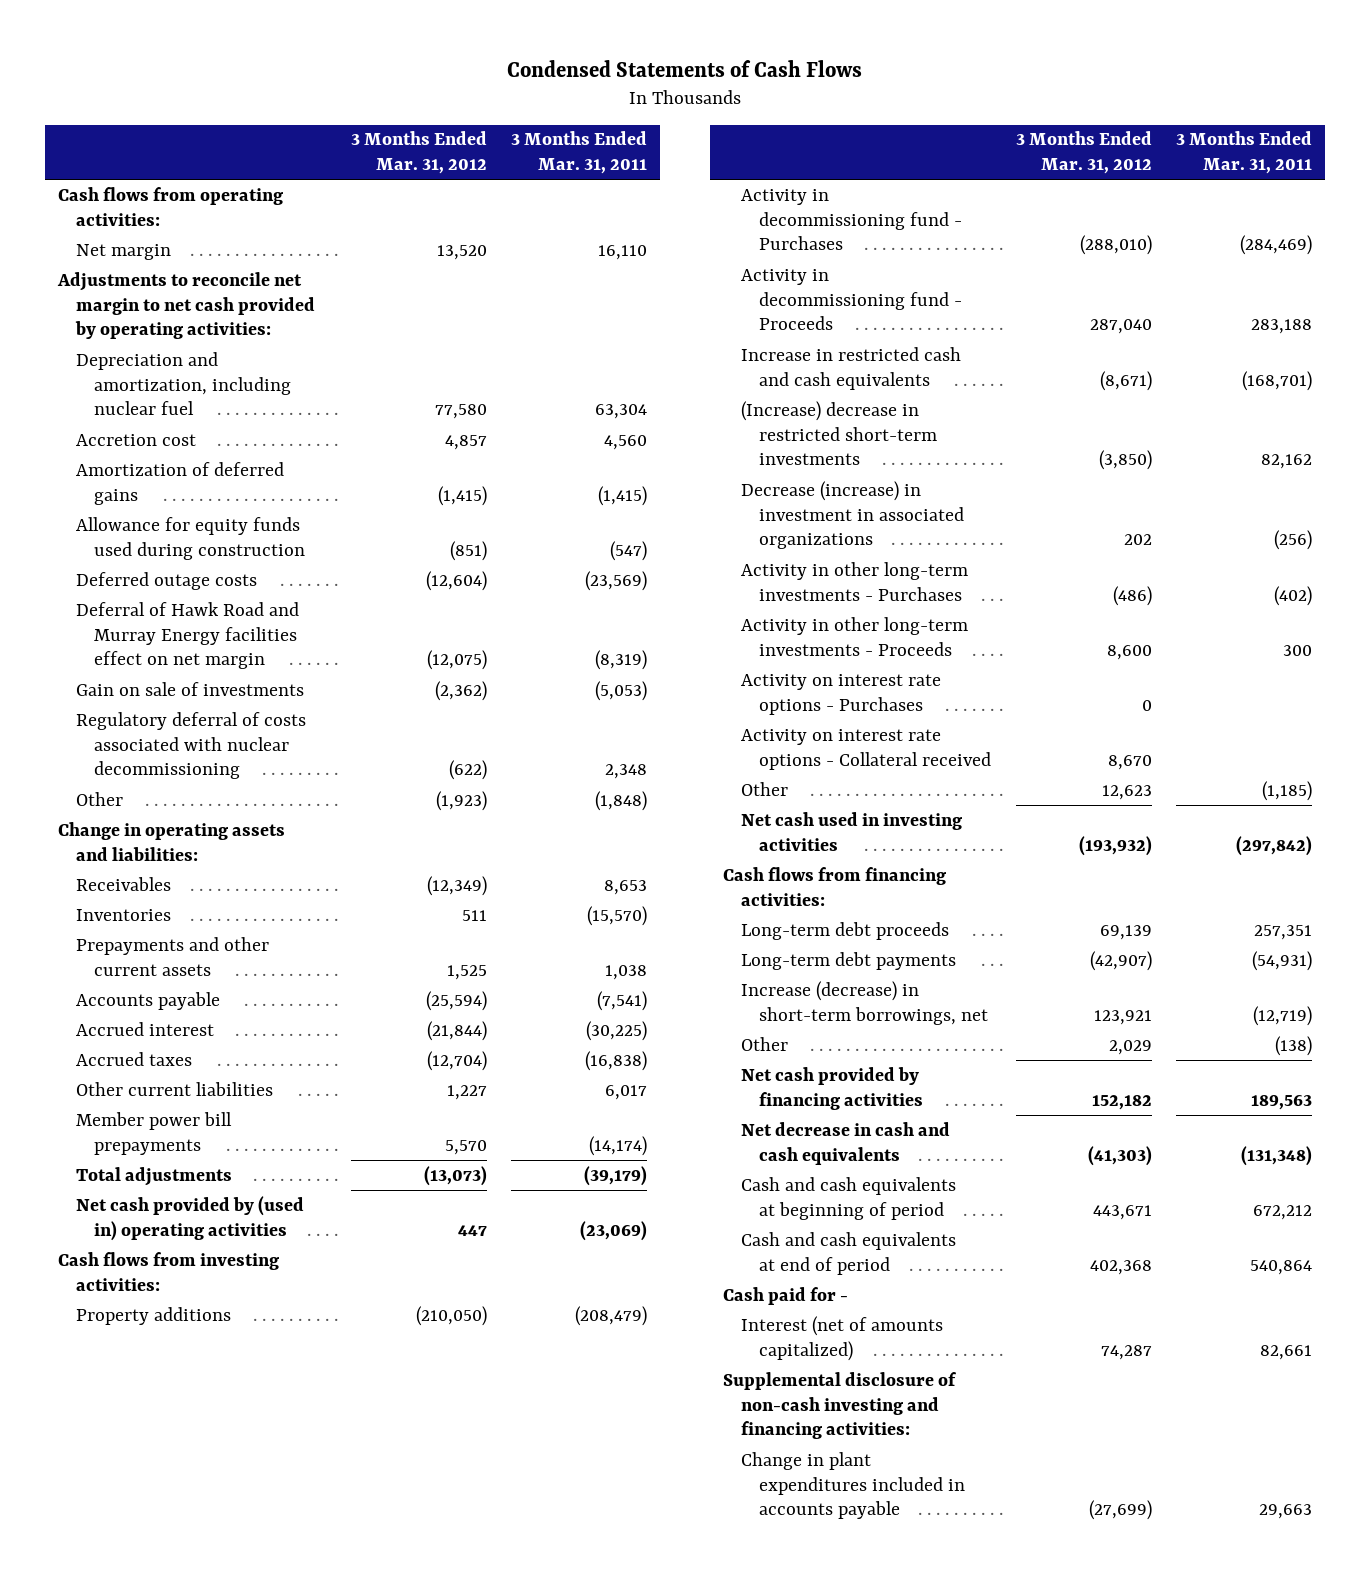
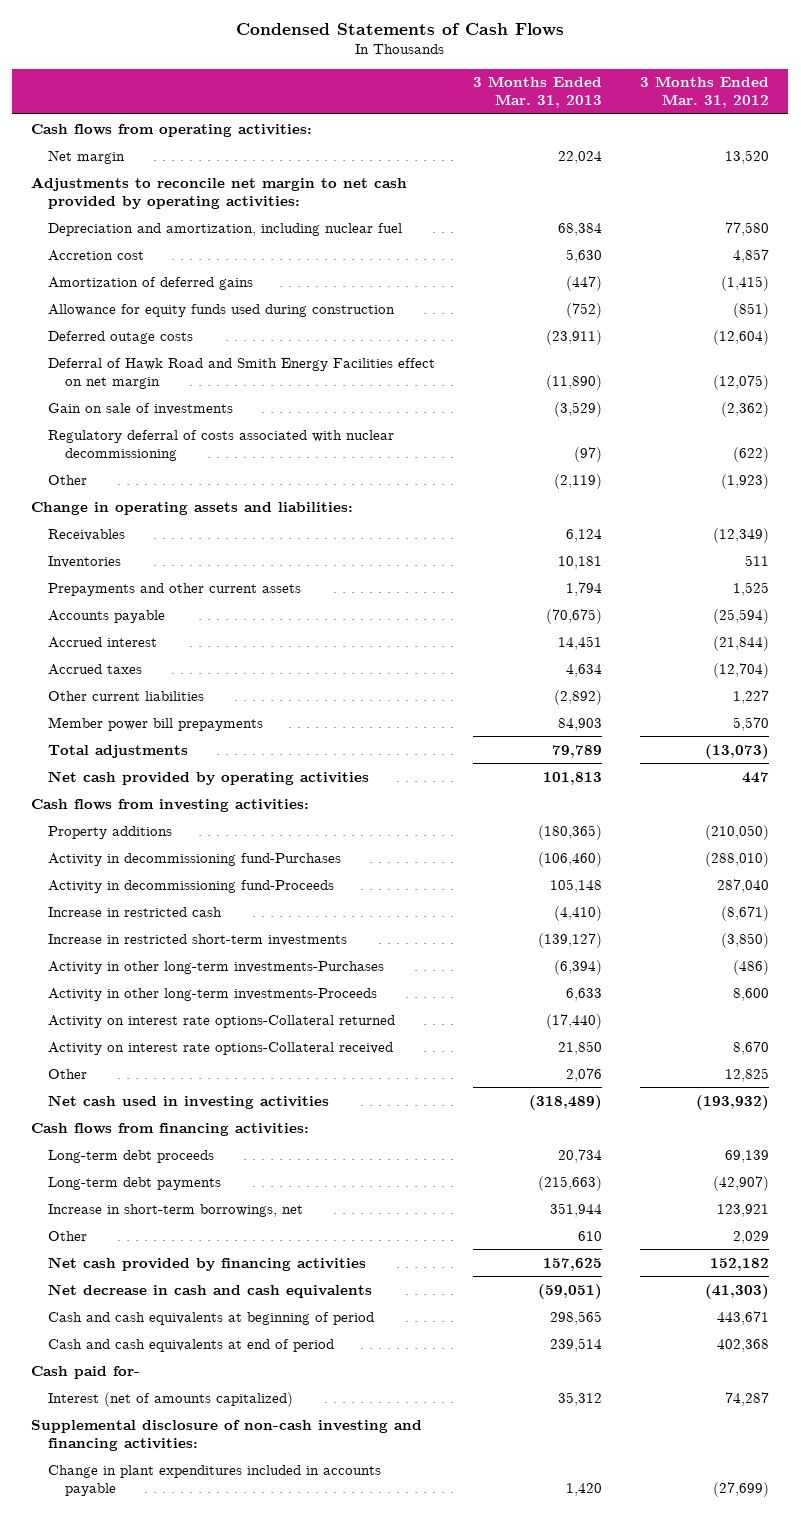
- | 3 Months Ended Mar. 31, 2012 | 3 Months Ended Mar. 31, 2011
+ | 3 Months Ended Mar. 31, 2013 | 3 Months Ended Mar. 31, 2012
- Deferral of Hawk Road and Murray Energy facilities effect on net margin | (12,075) | (8,319)
+ Deferral of Hawk Road and Smith Energy Facilities effect on net margin | (11,890) | (12,075)
- Net cash provided by (used in) operating activities | 447 | (23,069)
+ Net cash provided by operating activities | 101,813 | 447
- Activity in decommissioning fund - Purchases | (288,010) | (284,469)
- Activity in decommissioning fund - Proceeds | 287,040 | 283,188
- Increase in restricted cash and cash equivalents | (8,671) | (168,701)
- (Increase) decrease in restricted short-term investments | (3,850) | 82,162
- Decrease (increase) in investment in associated organizations | 202 | (256)
- Activity in other long-term investments - Purchases | (486) | (402)
- Activity in other long-term investments - Proceeds | 8,600 | 300
- Activity on interest rate options - Purchases | 0 |
- Activity on interest rate options - Collateral received | 8,670 |
- Other | 12,623 | (1,185)
+ Activity in decommissioning fund-Purchases | (106,460) | (288,010)
+ Activity in decommissioning fund-Proceeds | 105,148 | 287,040
+ Increase in restricted cash | (4,410) | (8,671)
+ Increase in restricted short-term investments | (139,127) | (3,850)
+ Activity in other long-term investments-Purchases | (6,394) | (486)
+ Activity in other long-term investments-Proceeds | 6,633 | 8,600
+ Activity on interest rate options-Collateral returned | (17,440) |
+ Activity on interest rate options-Collateral received | 21,850 | 8,670
+ Other | 2,076 | 12,825
- Increase (decrease) in short-term borrowings, net | 123,921 | (12,719)
+ Increase in short-term borrowings, net | 351,944 | 123,921
- Cash paid for -
+ Cash paid for-

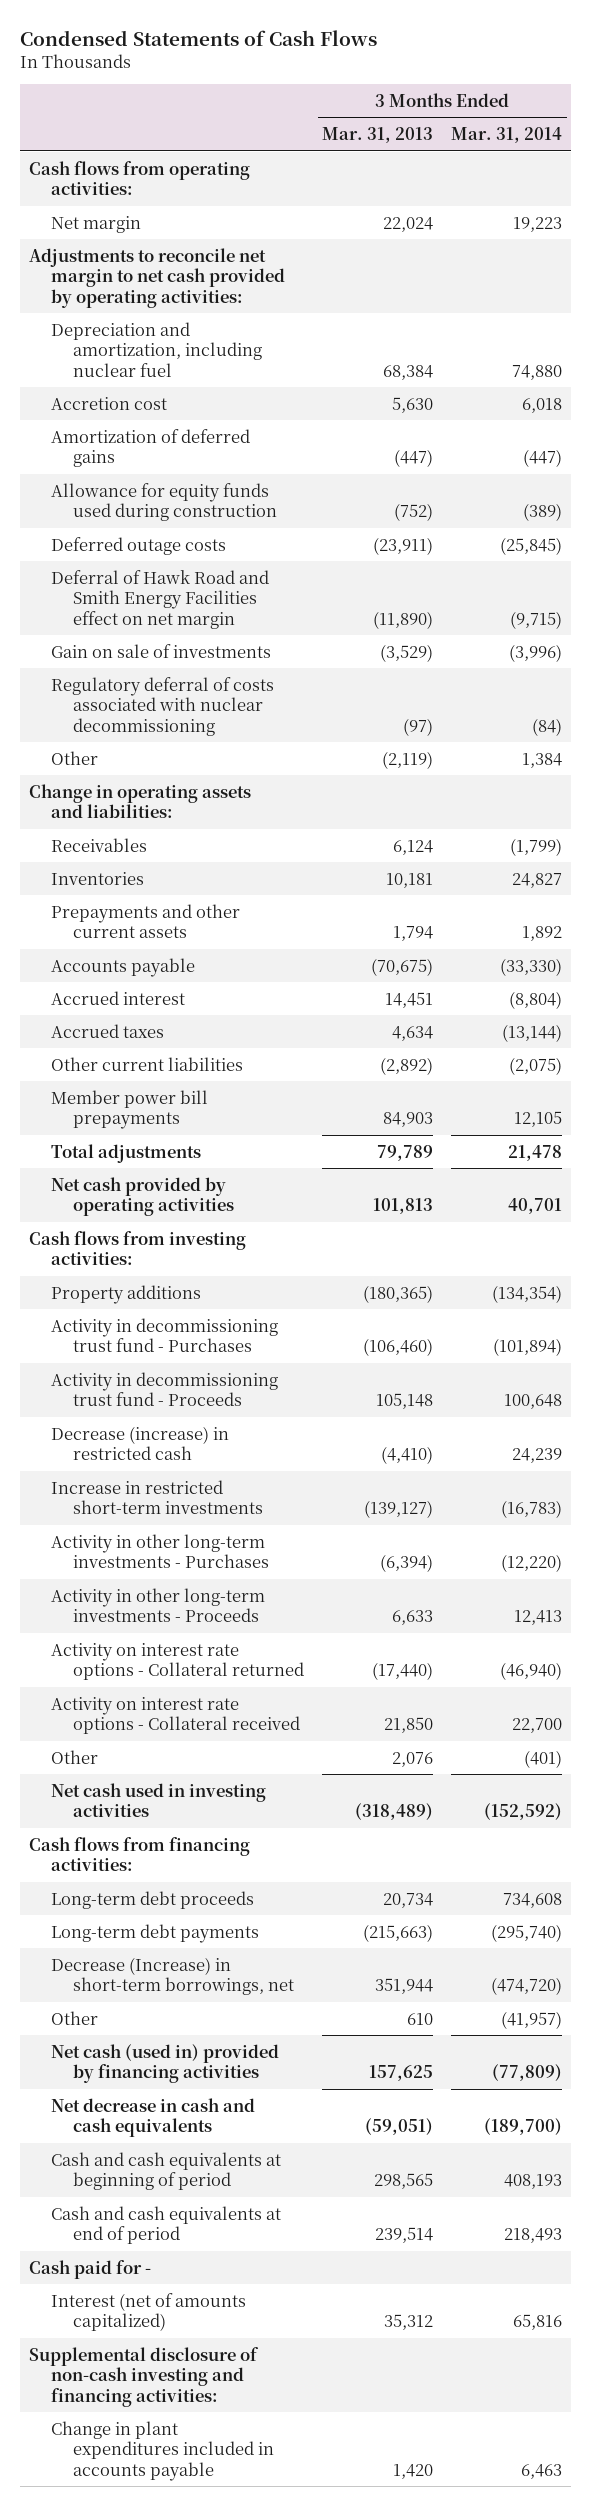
- | 3 Months Ended Mar. 31, 2013 | 3 Months Ended Mar. 31, 2012
+ | 3 Months Ended Mar. 31, 2013 | 3 Months Ended Mar. 31, 2014
- Activity in decommissioning fund-Purchases | (106,460) | (288,010)
- Activity in decommissioning fund-Proceeds | 105,148 | 287,040
- Increase in restricted cash | (4,410) | (8,671)
+ Activity in decommissioning trust fund - Purchases | (106,460) | (101,894)
+ Activity in decommissioning trust fund - Proceeds | 105,148 | 100,648
+ Decrease (increase) in restricted cash | (4,410) | 24,239
- Activity in other long-term investments-Purchases | (6,394) | (486)
- Activity in other long-term investments-Proceeds | 6,633 | 8,600
- Activity on interest rate options-Collateral returned | (17,440) |
- Activity on interest rate options-Collateral received | 21,850 | 8,670
+ Activity in other long-term investments - Purchases | (6,394) | (12,220)
+ Activity in other long-term investments - Proceeds | 6,633 | 12,413
+ Activity on interest rate options - Collateral returned | (17,440) | (46,940)
+ Activity on interest rate options - Collateral received | 21,850 | 22,700
- Increase in short-term borrowings, net | 351,944 | 123,921
+ Decrease (Increase) in short-term borrowings, net | 351,944 | (474,720)
- Net cash provided by financing activities | 157,625 | 152,182
+ Net cash (used in) provided by financing activities | 157,625 | (77,809)
- Cash paid for-
+ Cash paid for -

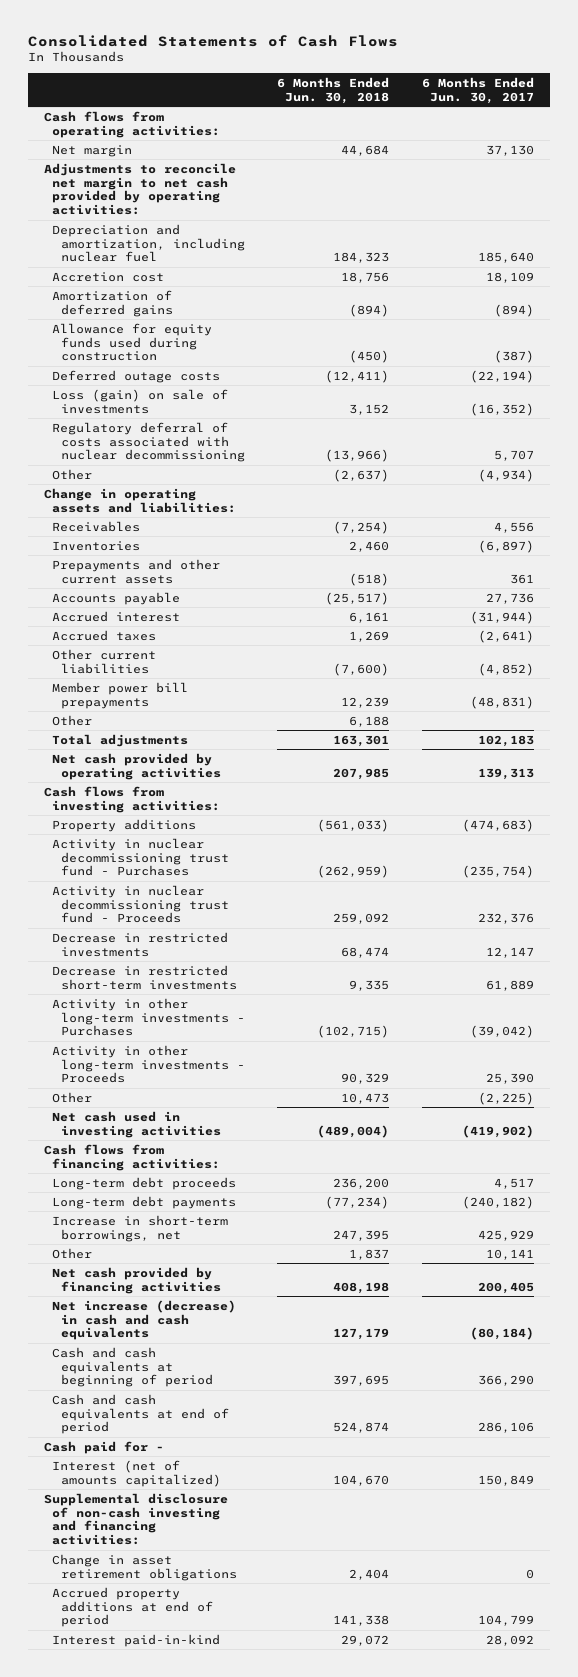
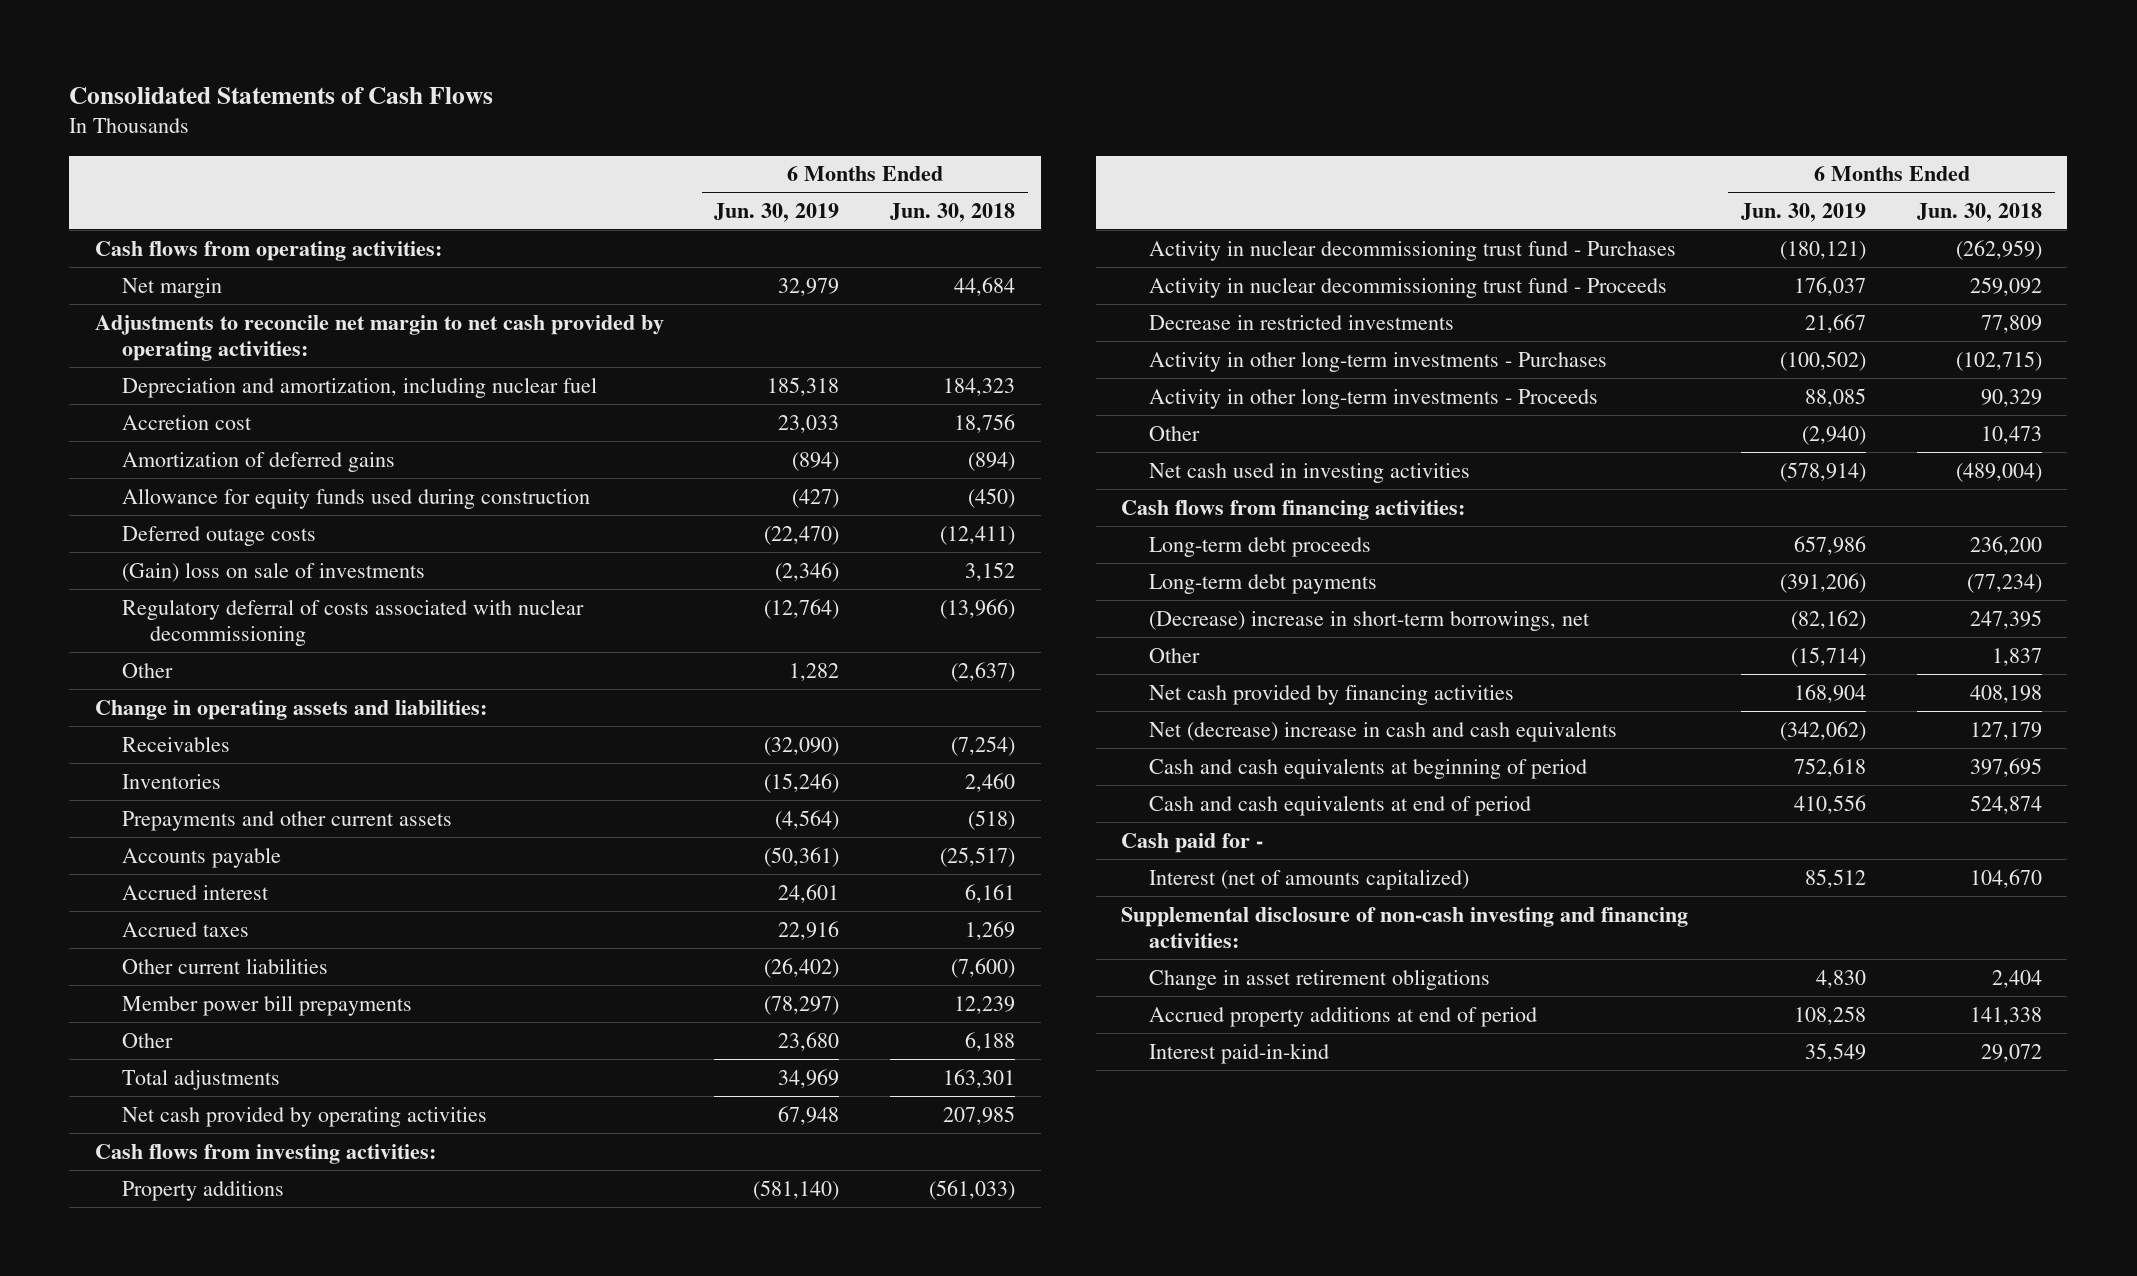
- | 6 Months Ended Jun. 30, 2018 | 6 Months Ended Jun. 30, 2017
+ | 6 Months Ended Jun. 30, 2019 | 6 Months Ended Jun. 30, 2018
- Loss (gain) on sale of investments | 3,152 | (16,352)
+ (Gain) loss on sale of investments | (2,346) | 3,152
- Decrease in restricted investments | 68,474 | 12,147
- Decrease in restricted short-term investments | 9,335 | 61,889
+ Decrease in restricted investments | 21,667 | 77,809
- Increase in short-term borrowings, net | 247,395 | 425,929
+ (Decrease) increase in short-term borrowings, net | (82,162) | 247,395
- Net increase (decrease) in cash and cash equivalents | 127,179 | (80,184)
+ Net (decrease) increase in cash and cash equivalents | (342,062) | 127,179

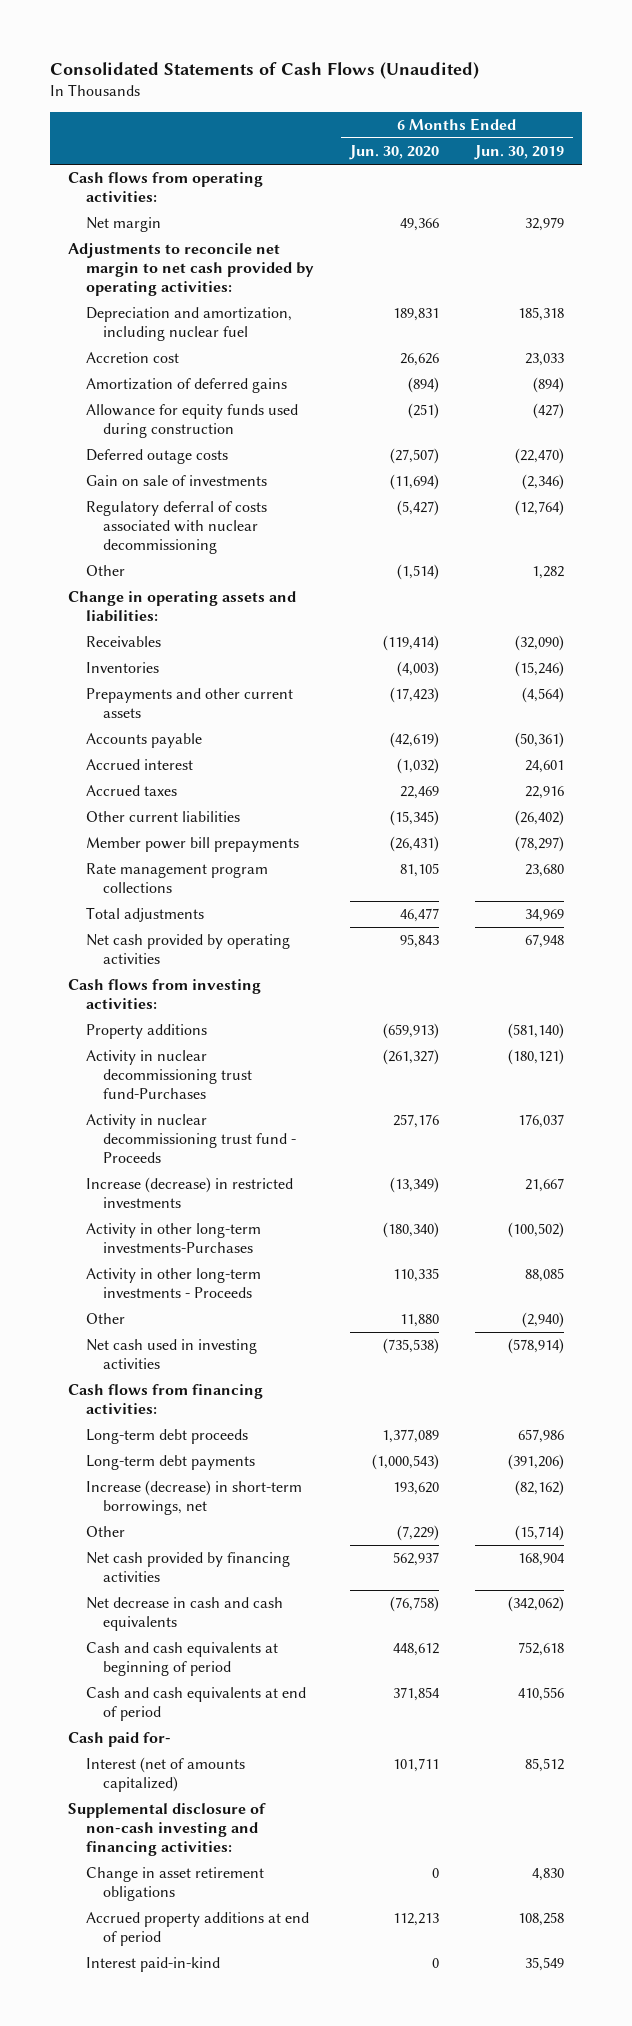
- Consolidated Statements of Cash Flows
+ Consolidated Statements of Cash Flows (Unaudited)
- | 6 Months Ended Jun. 30, 2019 | 6 Months Ended Jun. 30, 2018
+ | 6 Months Ended Jun. 30, 2020 | 6 Months Ended Jun. 30, 2019
- (Gain) loss on sale of investments | (2,346) | 3,152
+ Gain on sale of investments | (11,694) | (2,346)
- Other | 23,680 | 6,188
+ Rate management program collections | 81,105 | 23,680
- Activity in nuclear decommissioning trust fund - Purchases | (180,121) | (262,959)
+ Activity in nuclear decommissioning trust fund-Purchases | (261,327) | (180,121)
- Decrease in restricted investments | 21,667 | 77,809
- Activity in other long-term investments - Purchases | (100,502) | (102,715)
+ Increase (decrease) in restricted investments | (13,349) | 21,667
+ Activity in other long-term investments-Purchases | (180,340) | (100,502)
- (Decrease) increase in short-term borrowings, net | (82,162) | 247,395
+ Increase (decrease) in short-term borrowings, net | 193,620 | (82,162)
- Net (decrease) increase in cash and cash equivalents | (342,062) | 127,179
+ Net decrease in cash and cash equivalents | (76,758) | (342,062)
- Cash paid for -
+ Cash paid for-

